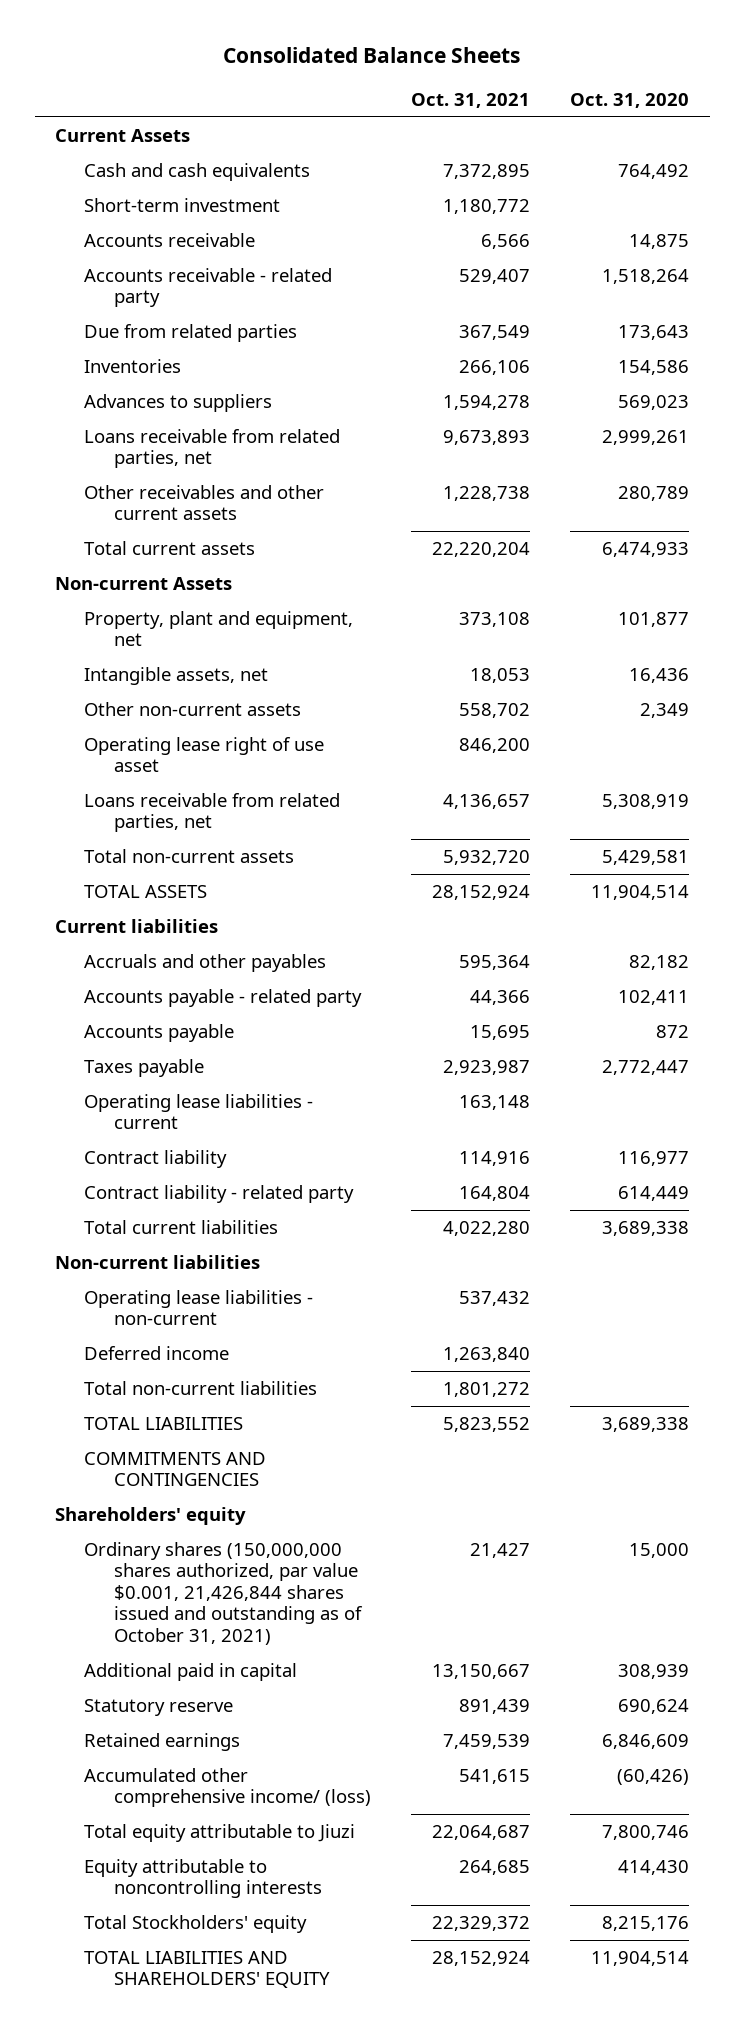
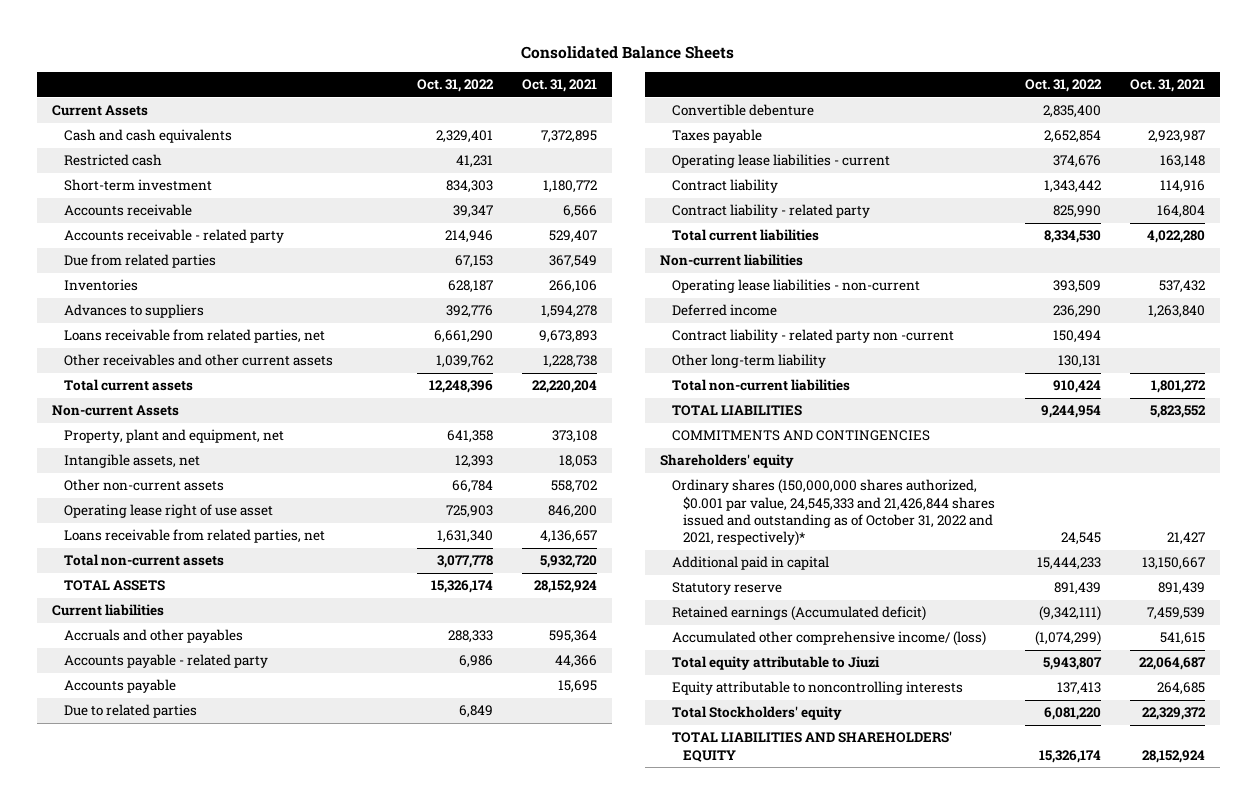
- | Oct. 31, 2021 | Oct. 31, 2020
+ | Oct. 31, 2022 | Oct. 31, 2021
+ Restricted cash | 41,231 |
+ Due to related parties | 6,849 |
+ Convertible debenture | 2,835,400 |
+ Contract liability - related party non -current | 150,494 |
+ Other long-term liability | 130,131 |
- Ordinary shares (150,000,000 shares authorized, par value $0.001, 21,426,844 shares issued and outstanding as of October 31, 2021) | 21,427 | 15,000
+ Ordinary shares (150,000,000 shares authorized, $0.001 par value, 24,545,333 and 21,426,844 shares issued and outstanding as of October 31, 2022 and 2021, respectively)* | 24,545 | 21,427
- Retained earnings | 7,459,539 | 6,846,609
+ Retained earnings (Accumulated deficit) | (9,342,111) | 7,459,539

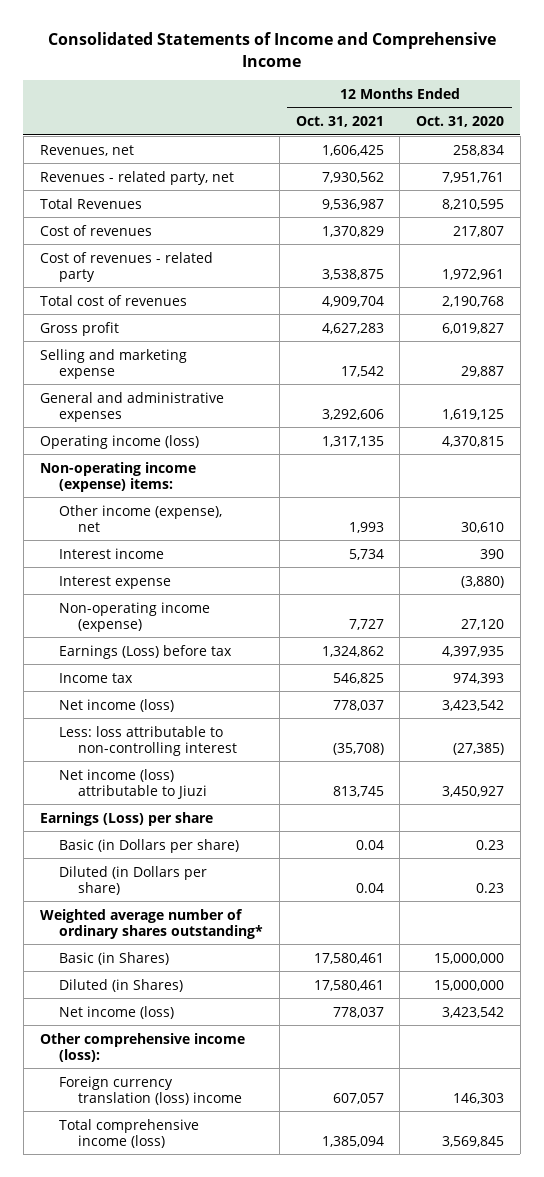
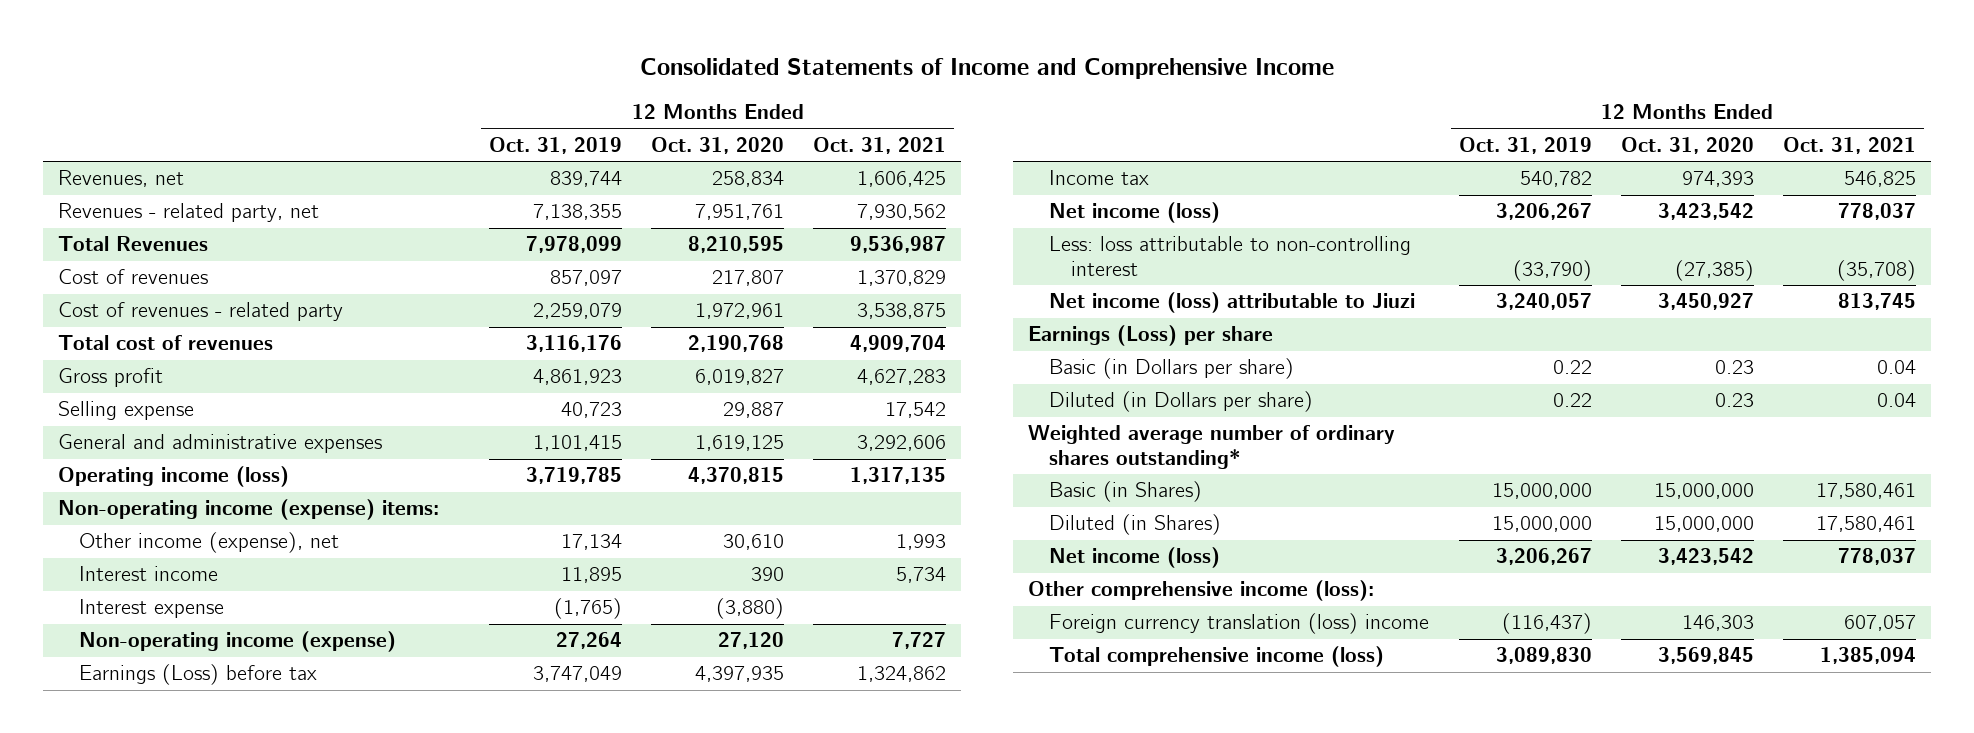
- | 12 Months Ended Oct. 31, 2021 | 12 Months Ended Oct. 31, 2020
+ | 12 Months Ended Oct. 31, 2019 | 12 Months Ended Oct. 31, 2020 | 12 Months Ended Oct. 31, 2021
- Selling and marketing expense | 17,542 | 29,887
+ Selling expense | 40,723 | 29,887 | 17,542

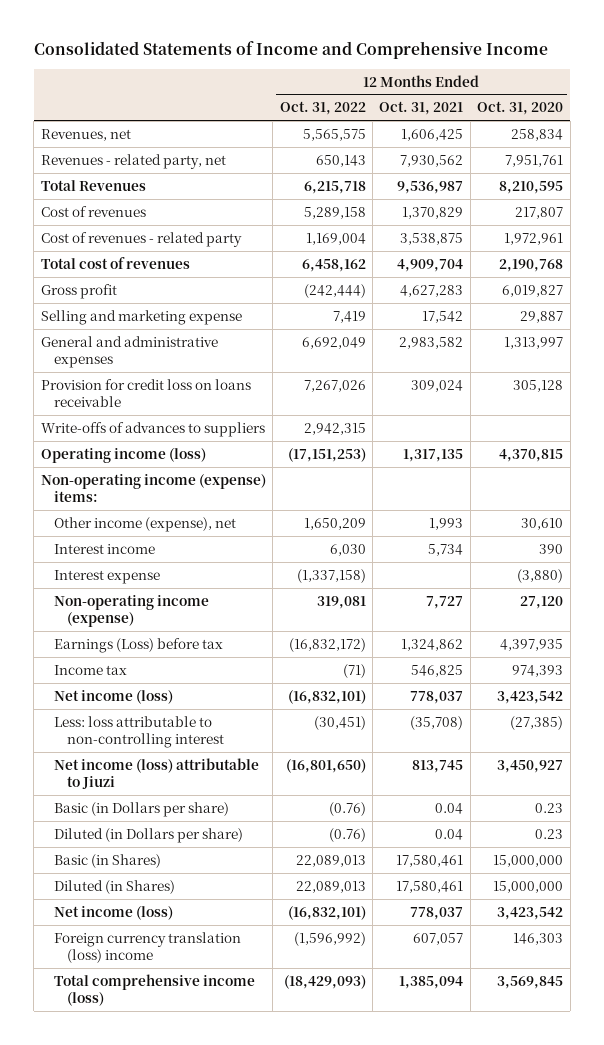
- | 12 Months Ended Oct. 31, 2019 | 12 Months Ended Oct. 31, 2020 | 12 Months Ended Oct. 31, 2021
+ | 12 Months Ended Oct. 31, 2022 | 12 Months Ended Oct. 31, 2021 | 12 Months Ended Oct. 31, 2020
- Selling expense | 40,723 | 29,887 | 17,542
- General and administrative expenses | 1,101,415 | 1,619,125 | 3,292,606
+ Selling and marketing expense | 7,419 | 17,542 | 29,887
+ General and administrative expenses | 6,692,049 | 2,983,582 | 1,313,997
+ Provision for credit loss on loans receivable | 7,267,026 | 309,024 | 305,128
+ Write-offs of advances to suppliers | 2,942,315 | |
- Earnings (Loss) per share
- Weighted average number of ordinary shares outstanding*
- Other comprehensive income (loss):

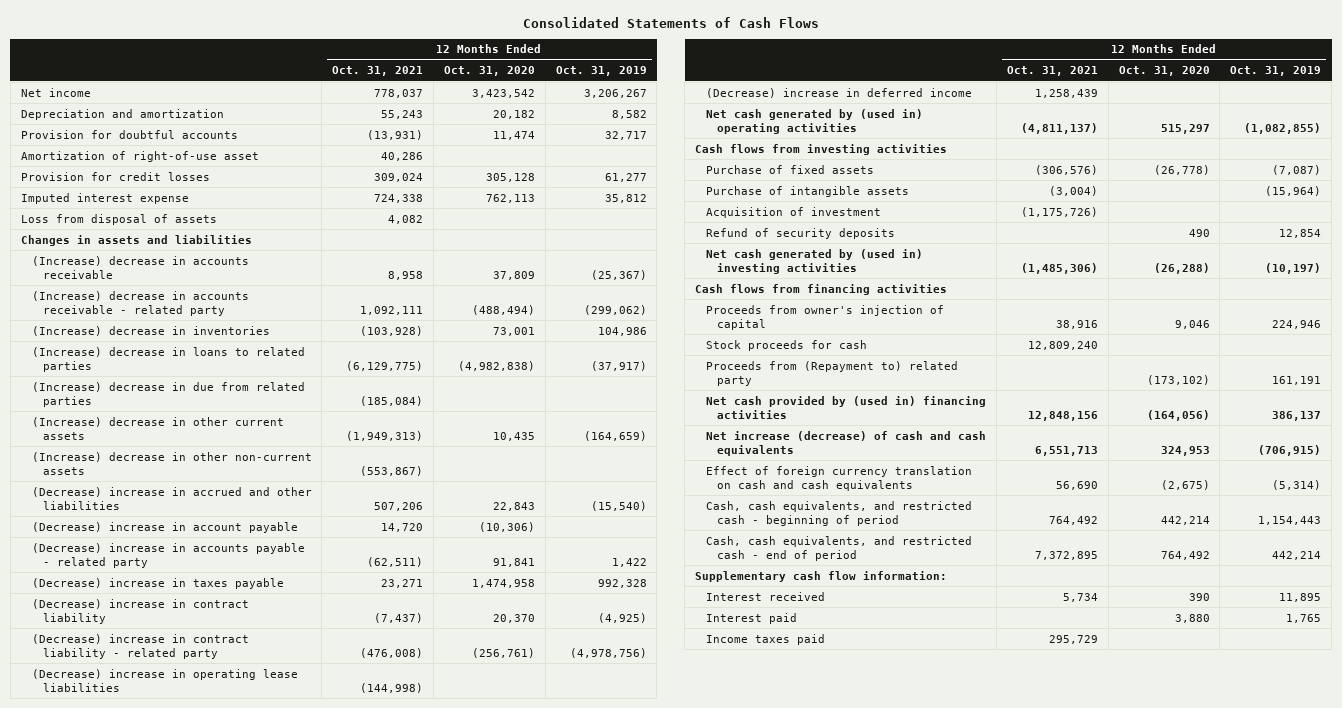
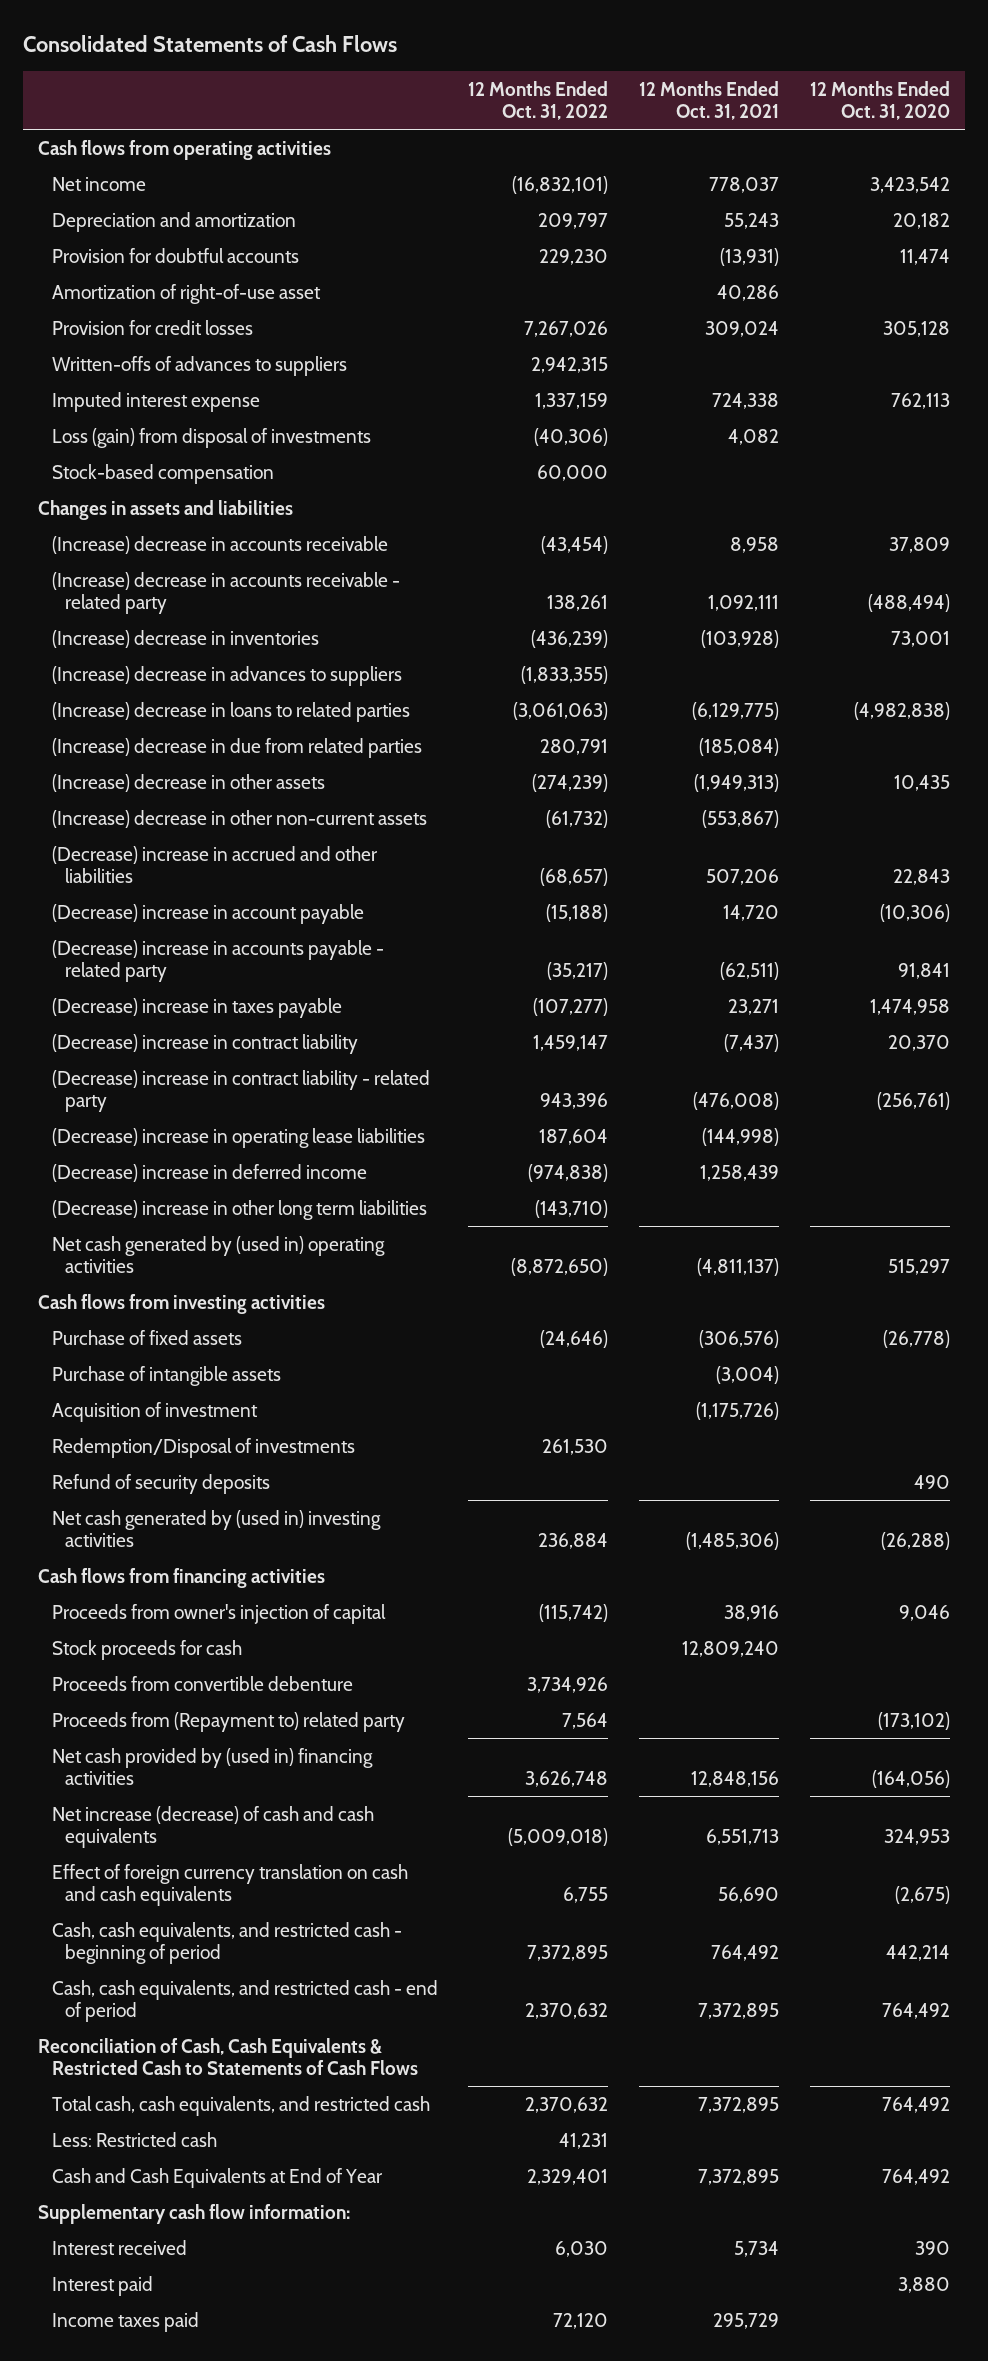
- | 12 Months Ended Oct. 31, 2021 | 12 Months Ended Oct. 31, 2020 | 12 Months Ended Oct. 31, 2019
+ | 12 Months Ended Oct. 31, 2022 | 12 Months Ended Oct. 31, 2021 | 12 Months Ended Oct. 31, 2020
+ Cash flows from operating activities
+ Written-offs of advances to suppliers | 2,942,315 | |
- Loss from disposal of assets | 4,082 | |
+ Loss (gain) from disposal of investments | (40,306) | 4,082 |
+ Stock-based compensation | 60,000 | |
+ (Increase) decrease in advances to suppliers | (1,833,355) | |
- (Increase) decrease in other current assets | (1,949,313) | 10,435 | (164,659)
+ (Increase) decrease in other assets | (274,239) | (1,949,313) | 10,435
+ (Decrease) increase in other long term liabilities | (143,710) | |
+ Redemption/Disposal of investments | 261,530 | |
+ Proceeds from convertible debenture | 3,734,926 | |
+ Reconciliation of Cash, Cash Equivalents & Restricted Cash to Statements of Cash Flows
+ Total cash, cash equivalents, and restricted cash | 2,370,632 | 7,372,895 | 764,492
+ Less: Restricted cash | 41,231 | |
+ Cash and Cash Equivalents at End of Year | 2,329,401 | 7,372,895 | 764,492

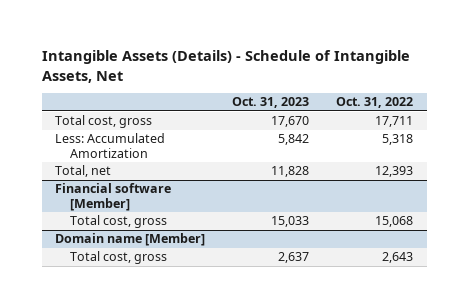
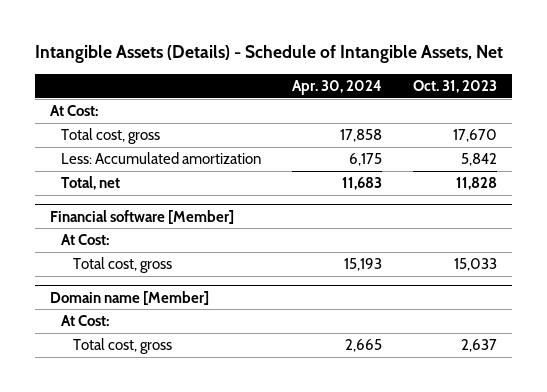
- | Oct. 31, 2023 | Oct. 31, 2022
+ | Apr. 30, 2024 | Oct. 31, 2023
+ At Cost:
- Less: Accumulated Amortization | 5,842 | 5,318
+ Less: Accumulated amortization | 6,175 | 5,842
@ Financial software [Member]
+ At Cost:
@ Domain name [Member]
+ At Cost:

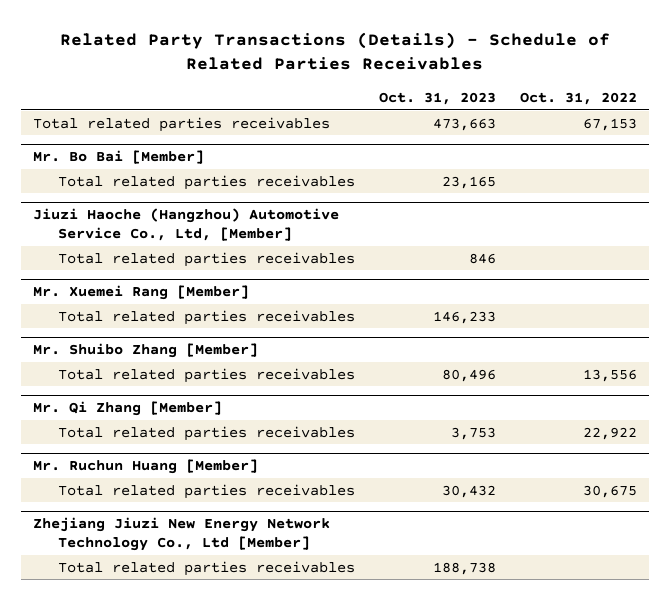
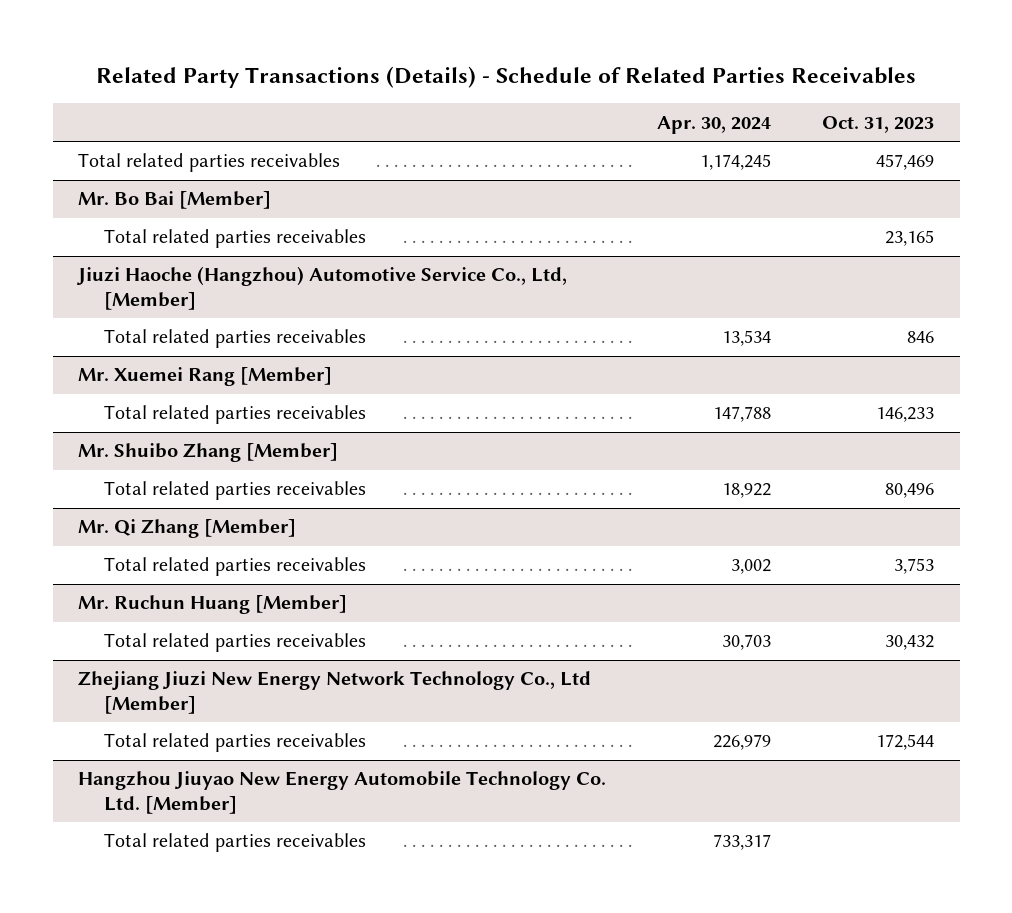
- | Oct. 31, 2023 | Oct. 31, 2022
+ | Apr. 30, 2024 | Oct. 31, 2023
- Total related parties receivables | 473,663 | 67,153
+ Total related parties receivables | 1,174,245 | 457,469
@ Zhejiang Jiuzi New Energy Network Technology Co., Ltd [Member]
- Total related parties receivables | 188,738 |
+ Total related parties receivables | 226,979 | 172,544
+ Hangzhou Jiuyao New Energy Automobile Technology Co. Ltd. [Member]
+ Total related parties receivables | 733,317 |

